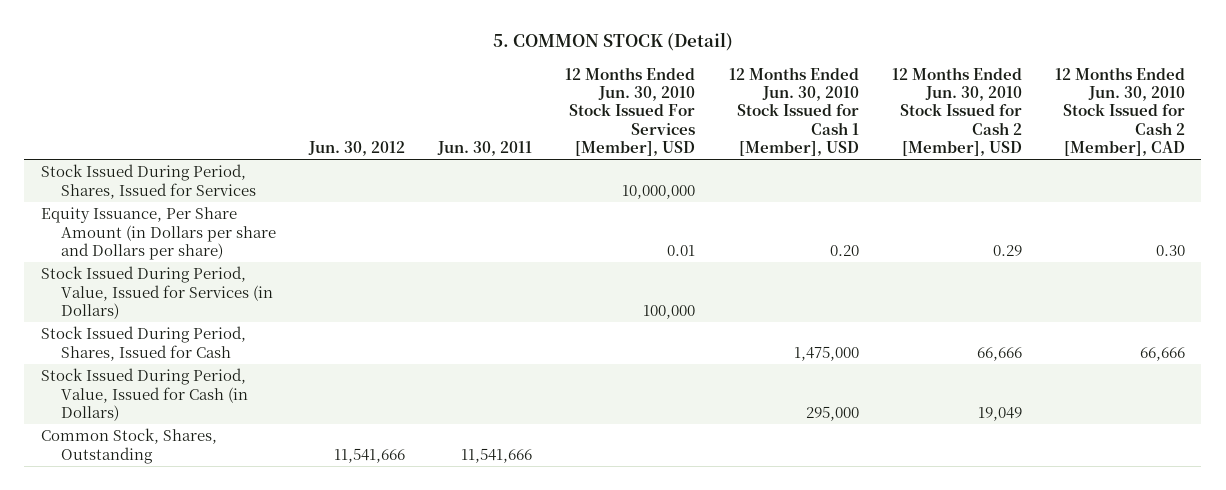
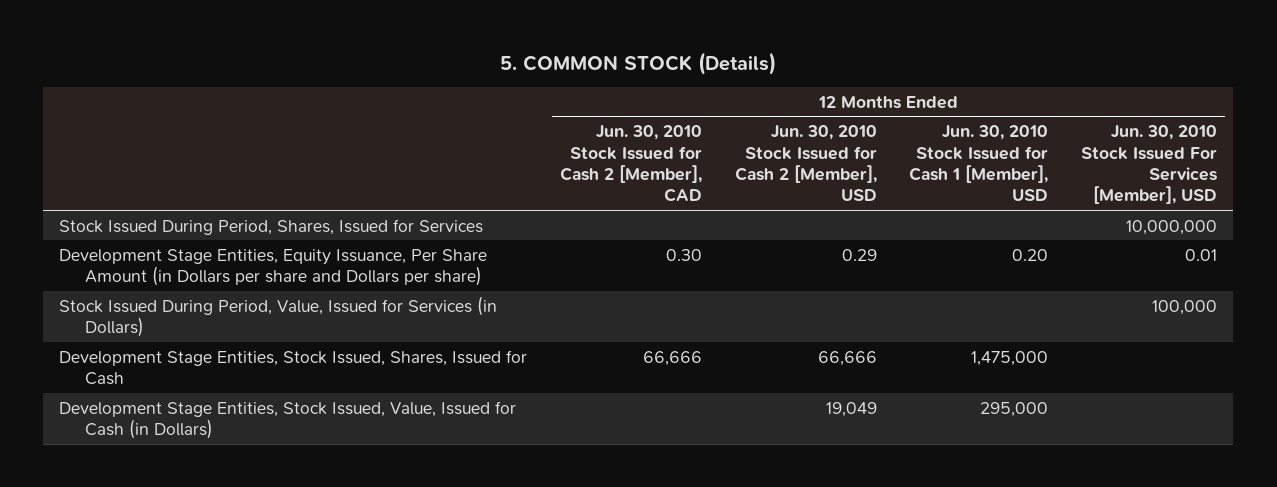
- 5. COMMON STOCK (Detail)
+ 5. COMMON STOCK (Details)
- | Jun. 30, 2012 | Jun. 30, 2011 | 12 Months Ended Jun. 30, 2010 Stock Issued For Services [Member], USD | 12 Months Ended Jun. 30, 2010 Stock Issued for Cash 1 [Member], USD | 12 Months Ended Jun. 30, 2010 Stock Issued for Cash 2 [Member], USD | 12 Months Ended Jun. 30, 2010 Stock Issued for Cash 2 [Member], CAD
+ | 12 Months Ended Jun. 30, 2010 Stock Issued for Cash 2 [Member], CAD | 12 Months Ended Jun. 30, 2010 Stock Issued for Cash 2 [Member], USD | 12 Months Ended Jun. 30, 2010 Stock Issued for Cash 1 [Member], USD | 12 Months Ended Jun. 30, 2010 Stock Issued For Services [Member], USD
- Equity Issuance, Per Share Amount (in Dollars per share and Dollars per share) | | | 0.01 | 0.20 | 0.29 | 0.30
+ Development Stage Entities, Equity Issuance, Per Share Amount (in Dollars per share and Dollars per share) | 0.30 | 0.29 | 0.20 | 0.01
- Stock Issued During Period, Shares, Issued for Cash | | | | 1,475,000 | 66,666 | 66,666
- Stock Issued During Period, Value, Issued for Cash (in Dollars) | | | | 295,000 | 19,049 |
- Common Stock, Shares, Outstanding | 11,541,666 | 11,541,666 | | | |
+ Development Stage Entities, Stock Issued, Shares, Issued for Cash | 66,666 | 66,666 | 1,475,000 |
+ Development Stage Entities, Stock Issued, Value, Issued for Cash (in Dollars) | | 19,049 | 295,000 |

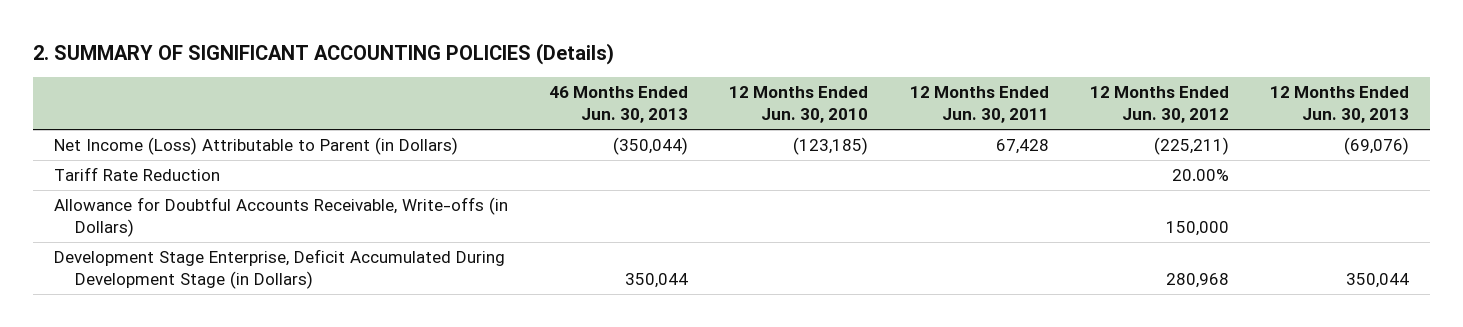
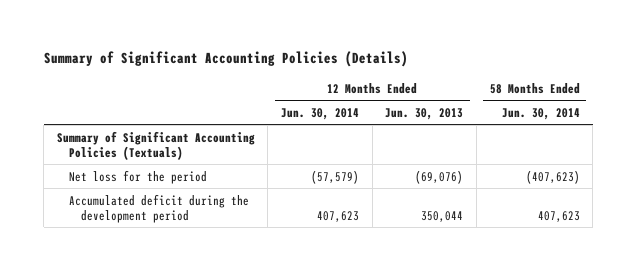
- 2. SUMMARY OF SIGNIFICANT ACCOUNTING POLICIES (Details)
+ Summary of Significant Accounting Policies (Details)
- | 46 Months Ended Jun. 30, 2013 | 12 Months Ended Jun. 30, 2010 | 12 Months Ended Jun. 30, 2011 | 12 Months Ended Jun. 30, 2012 | 12 Months Ended Jun. 30, 2013
+ | 12 Months Ended Jun. 30, 2014 | 12 Months Ended Jun. 30, 2013 | 58 Months Ended Jun. 30, 2014
- Net Income (Loss) Attributable to Parent (in Dollars) | (350,044) | (123,185) | 67,428 | (225,211) | (69,076)
- Tariff Rate Reduction | | | | 20.00% |
- Allowance for Doubtful Accounts Receivable, Write-offs (in Dollars) | | | | 150,000 |
- Development Stage Enterprise, Deficit Accumulated During Development Stage (in Dollars) | 350,044 | | | 280,968 | 350,044
+ Summary of Significant Accounting Policies (Textuals)
+ Net loss for the period | (57,579) | (69,076) | (407,623)
+ Accumulated deficit during the development period | 407,623 | 350,044 | 407,623

